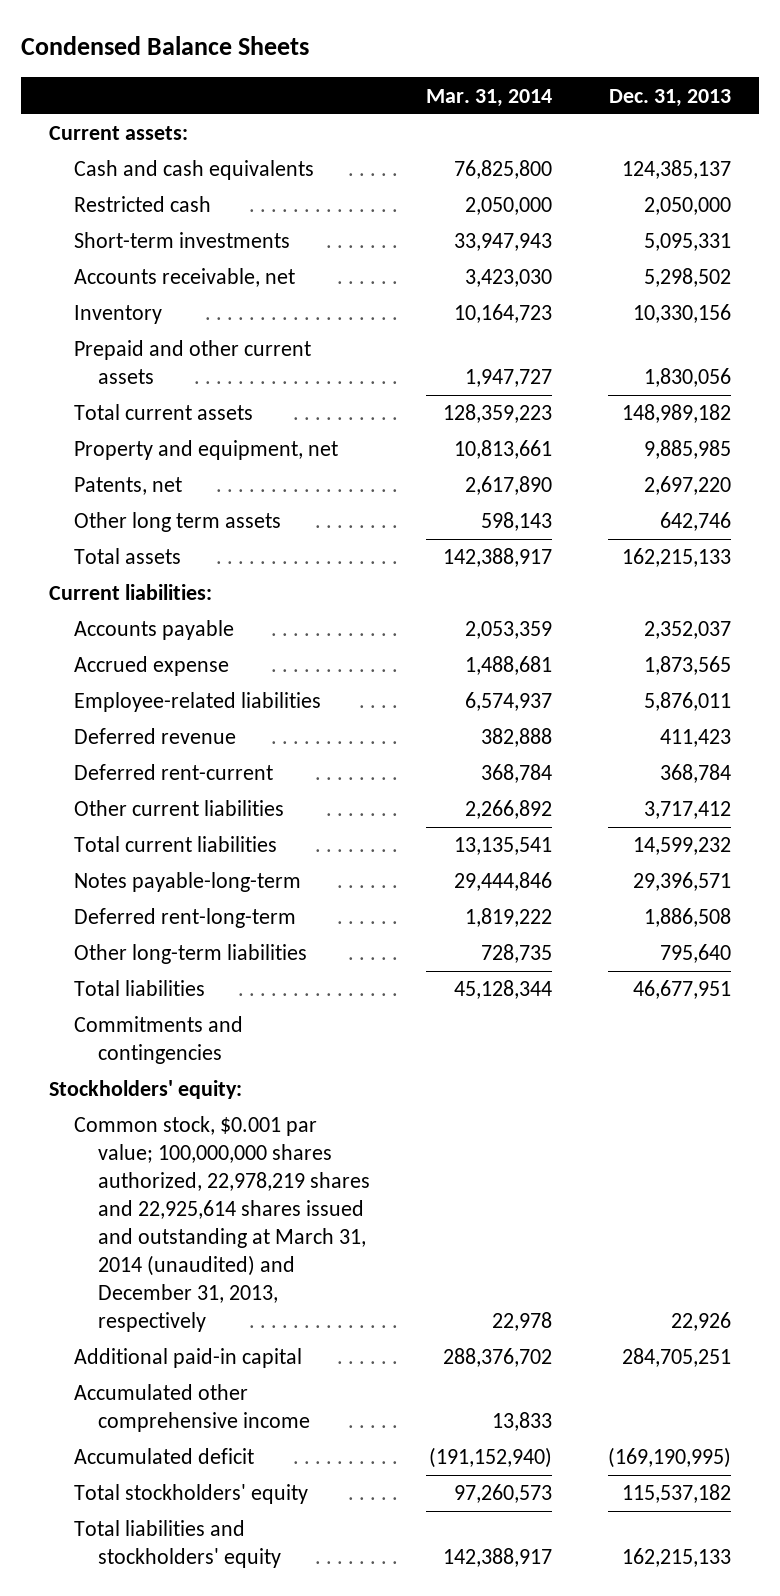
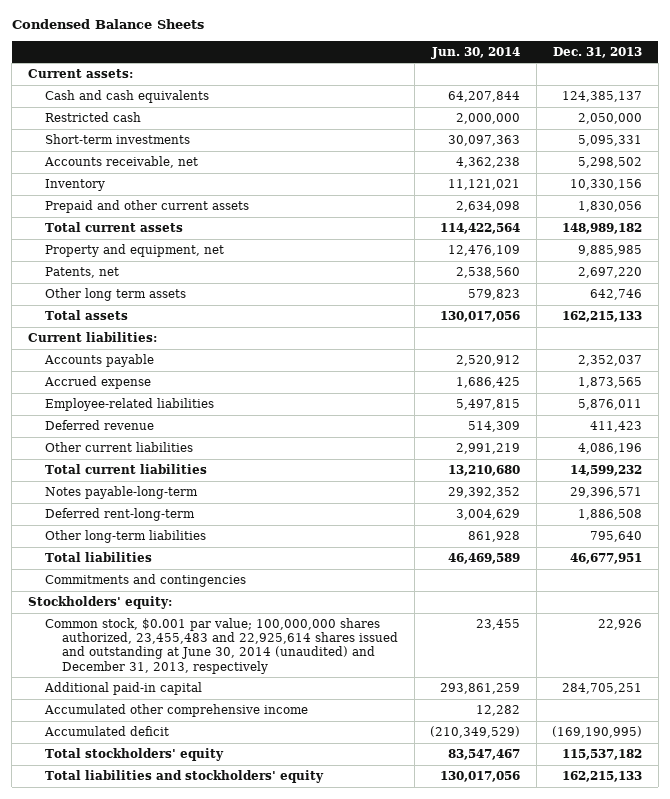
- | Mar. 31, 2014 | Dec. 31, 2013
+ | Jun. 30, 2014 | Dec. 31, 2013
- Deferred rent-current | 368,784 | 368,784
- Other current liabilities | 2,266,892 | 3,717,412
+ Other current liabilities | 2,991,219 | 4,086,196
- Common stock, $0.001 par value; 100,000,000 shares authorized, 22,978,219 shares and 22,925,614 shares issued and outstanding at March 31, 2014 (unaudited) and December 31, 2013, respectively | 22,978 | 22,926
+ Common stock, $0.001 par value; 100,000,000 shares authorized, 23,455,483 and 22,925,614 shares issued and outstanding at June 30, 2014 (unaudited) and December 31, 2013, respectively | 23,455 | 22,926

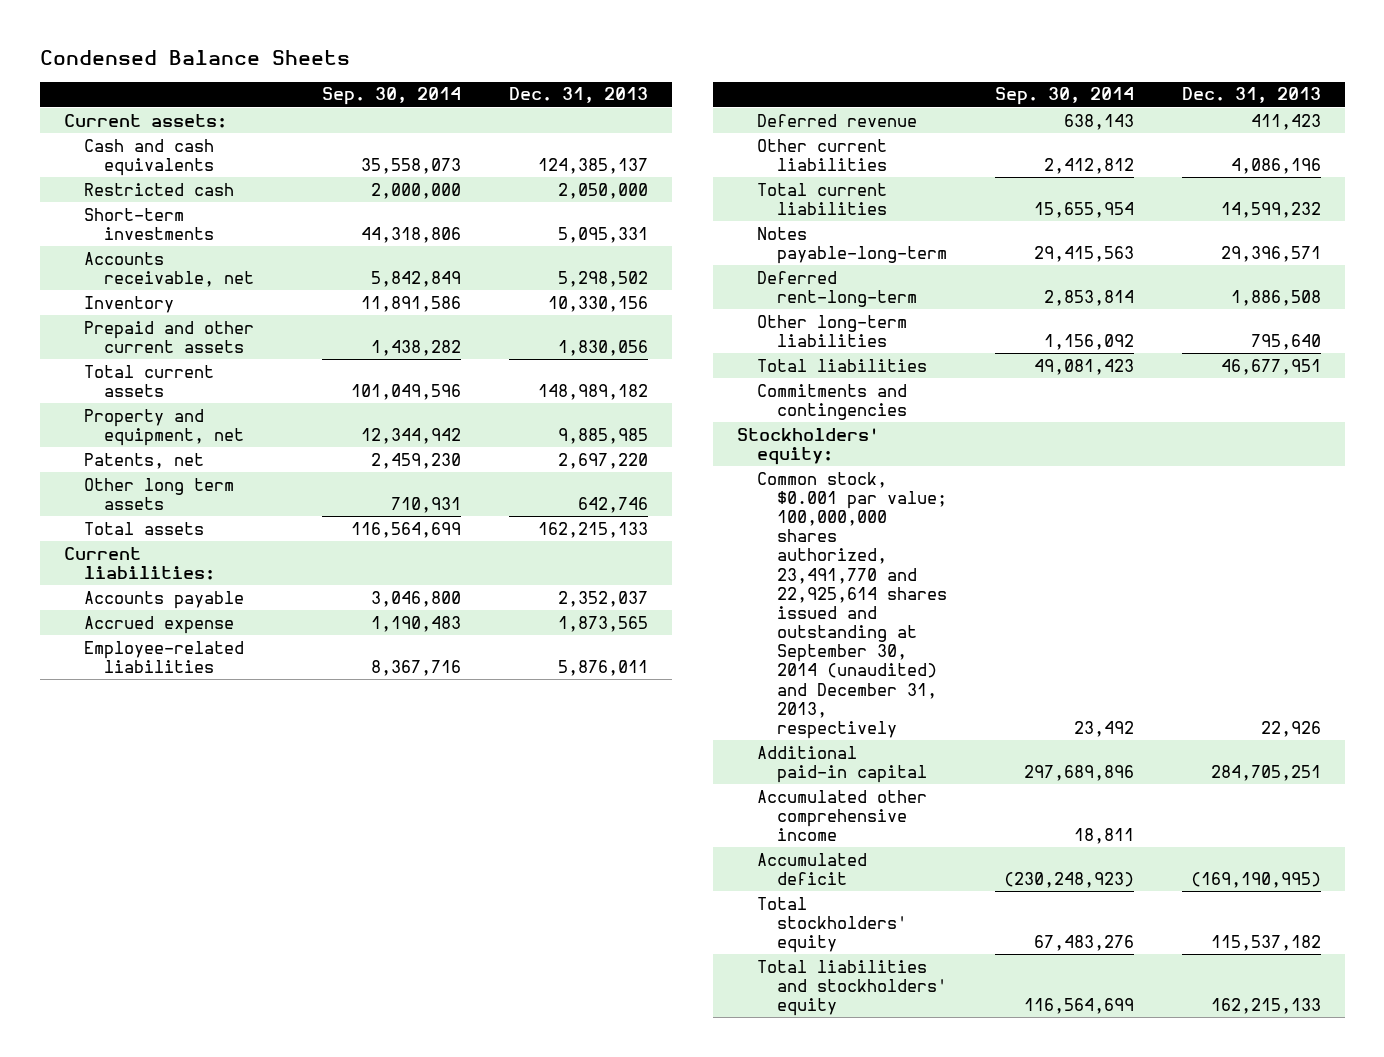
- | Jun. 30, 2014 | Dec. 31, 2013
+ | Sep. 30, 2014 | Dec. 31, 2013
- Common stock, $0.001 par value; 100,000,000 shares authorized, 23,455,483 and 22,925,614 shares issued and outstanding at June 30, 2014 (unaudited) and December 31, 2013, respectively | 23,455 | 22,926
+ Common stock, $0.001 par value; 100,000,000 shares authorized, 23,491,770 and 22,925,614 shares issued and outstanding at September 30, 2014 (unaudited) and December 31, 2013, respectively | 23,492 | 22,926

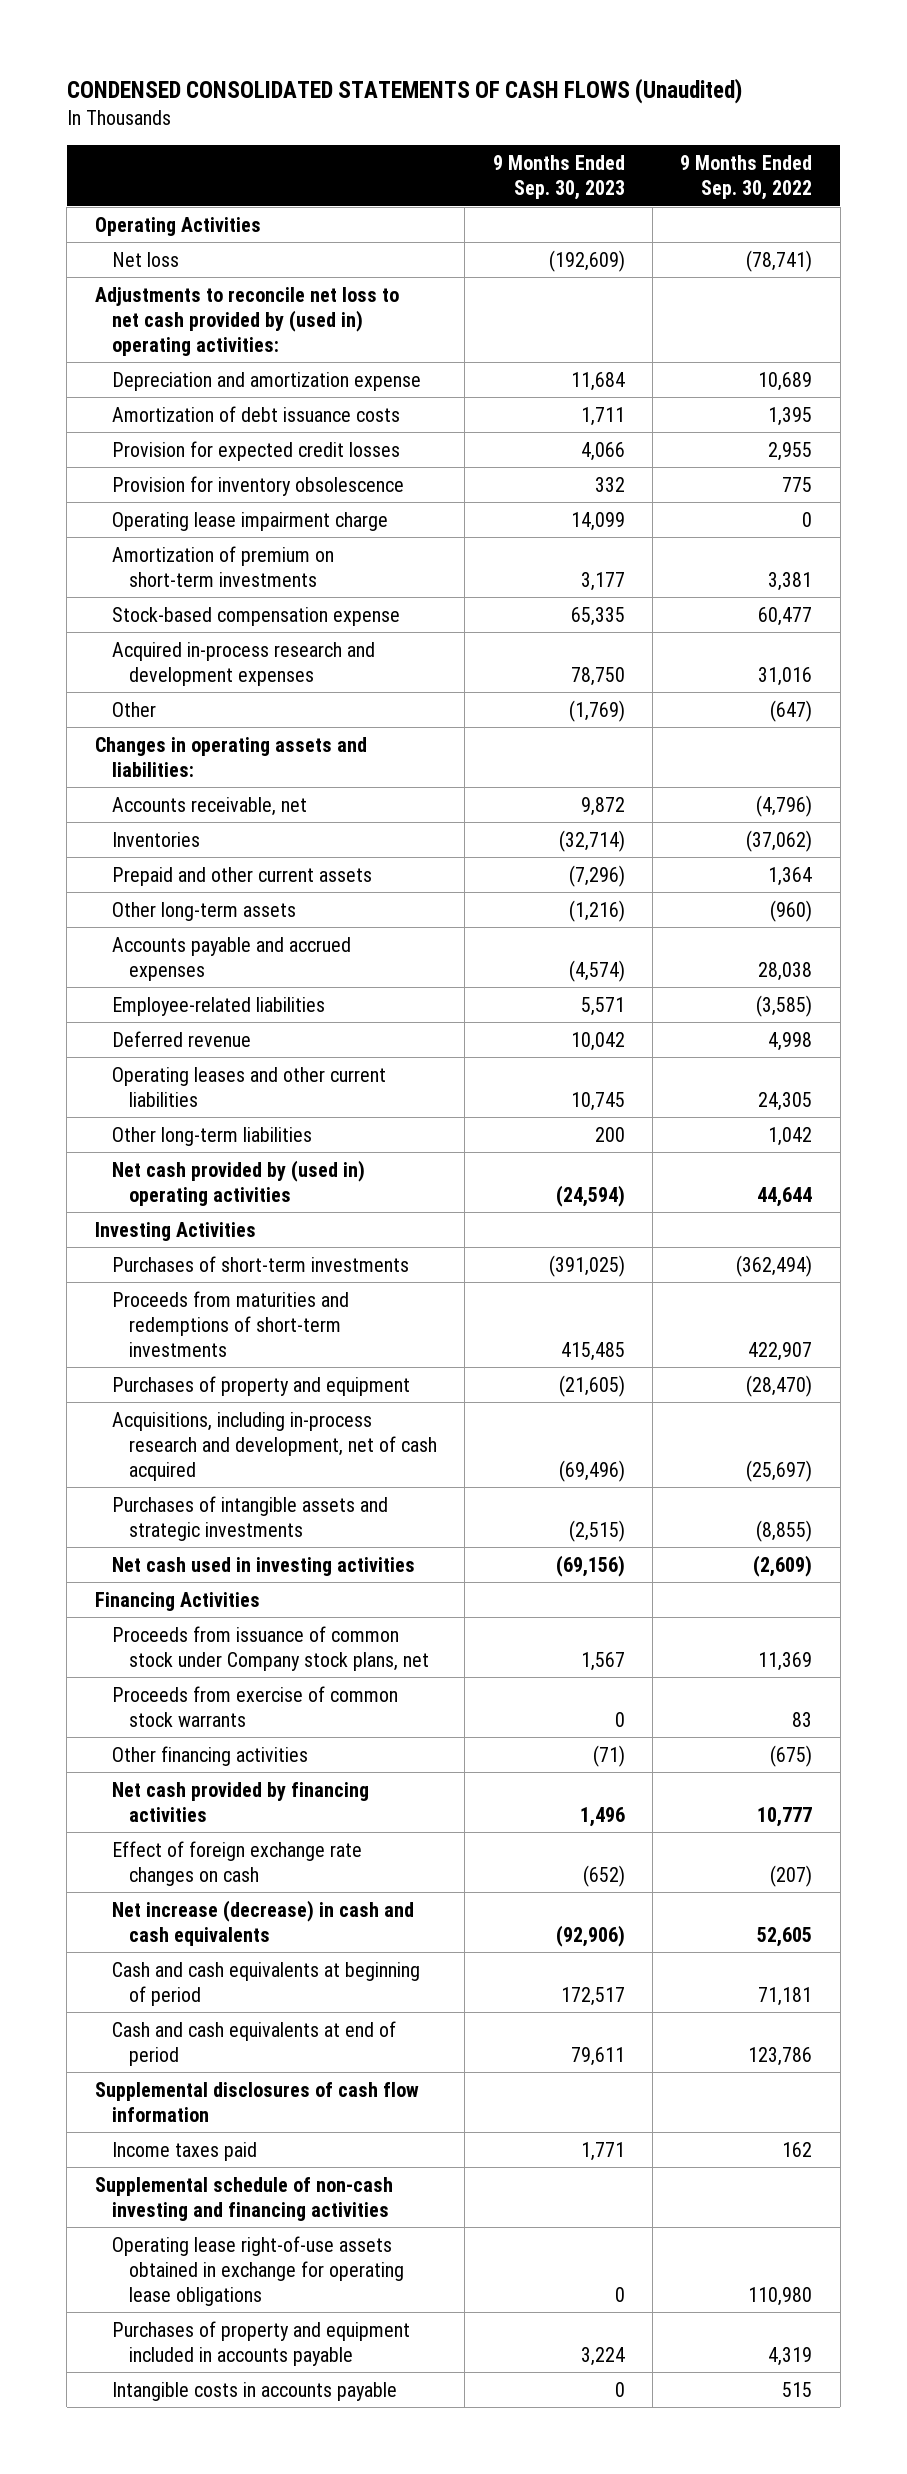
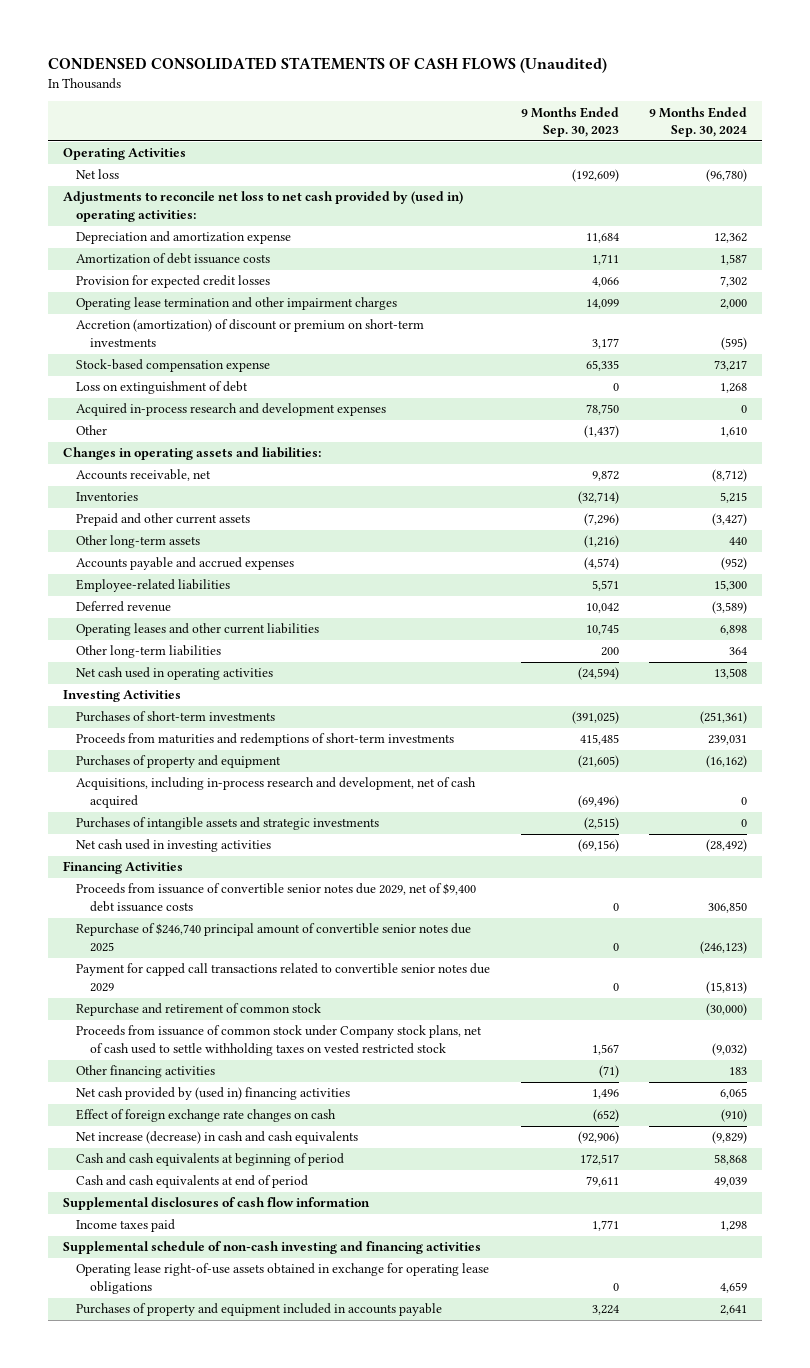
- | 9 Months Ended Sep. 30, 2023 | 9 Months Ended Sep. 30, 2022
+ | 9 Months Ended Sep. 30, 2023 | 9 Months Ended Sep. 30, 2024
- Provision for inventory obsolescence | 332 | 775
- Operating lease impairment charge | 14,099 | 0
- Amortization of premium on short-term investments | 3,177 | 3,381
+ Operating lease termination and other impairment charges | 14,099 | 2,000
+ Accretion (amortization) of discount or premium on short-term investments | 3,177 | (595)
+ Loss on extinguishment of debt | 0 | 1,268
- Other | (1,769) | (647)
+ Other | (1,437) | 1,610
- Net cash provided by (used in) operating activities | (24,594) | 44,644
+ Net cash used in operating activities | (24,594) | 13,508
- Proceeds from issuance of common stock under Company stock plans, net | 1,567 | 11,369
- Proceeds from exercise of common stock warrants | 0 | 83
+ Proceeds from issuance of convertible senior notes due 2029, net of $9,400 debt issuance costs | 0 | 306,850
+ Repurchase of $246,740 principal amount of convertible senior notes due 2025 | 0 | (246,123)
+ Payment for capped call transactions related to convertible senior notes due 2029 | 0 | (15,813)
+ Repurchase and retirement of common stock | | (30,000)
+ Proceeds from issuance of common stock under Company stock plans, net of cash used to settle withholding taxes on vested restricted stock | 1,567 | (9,032)
- Net cash provided by financing activities | 1,496 | 10,777
+ Net cash provided by (used in) financing activities | 1,496 | 6,065
- Intangible costs in accounts payable | 0 | 515

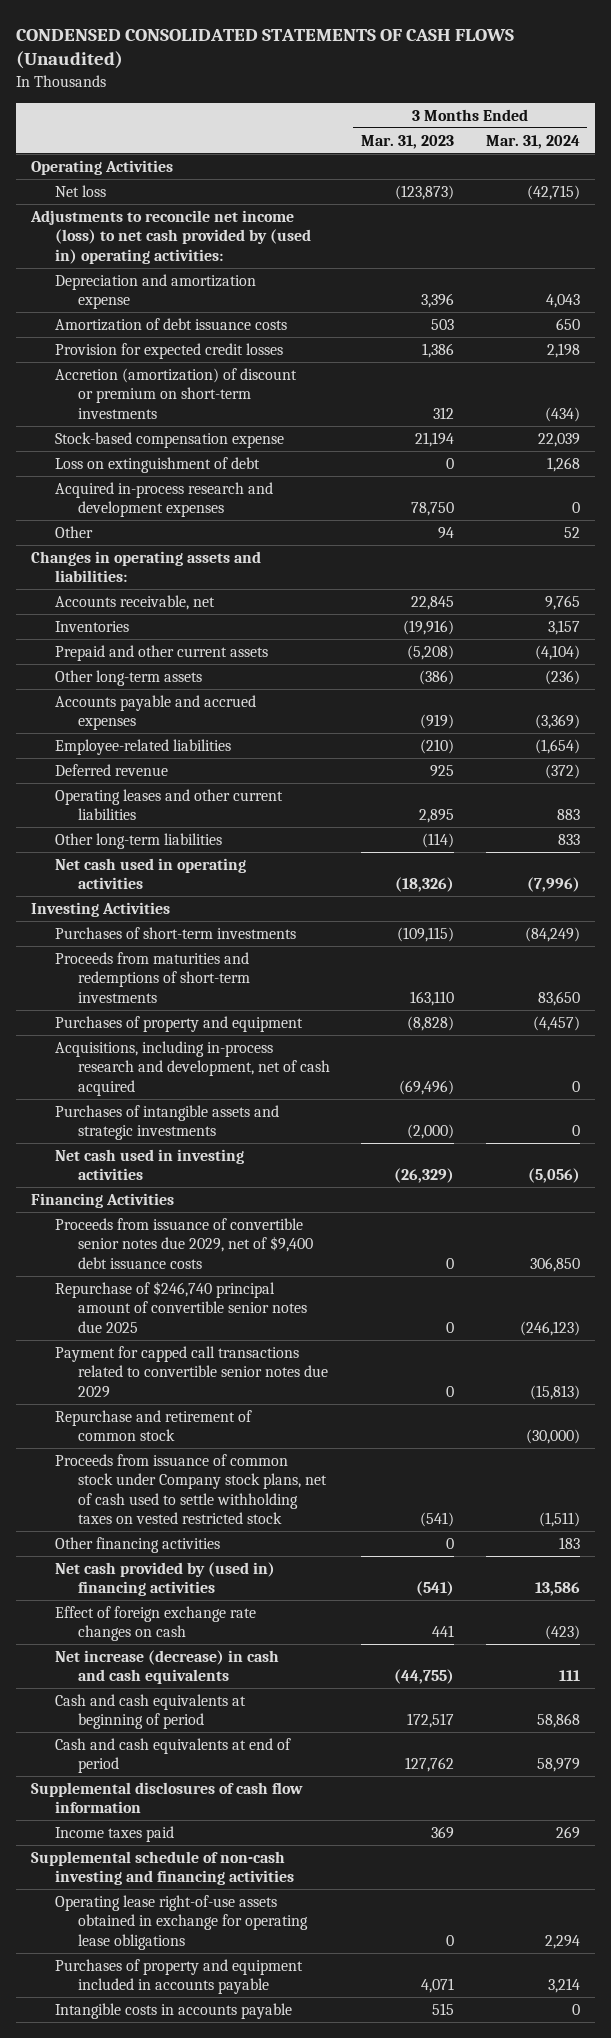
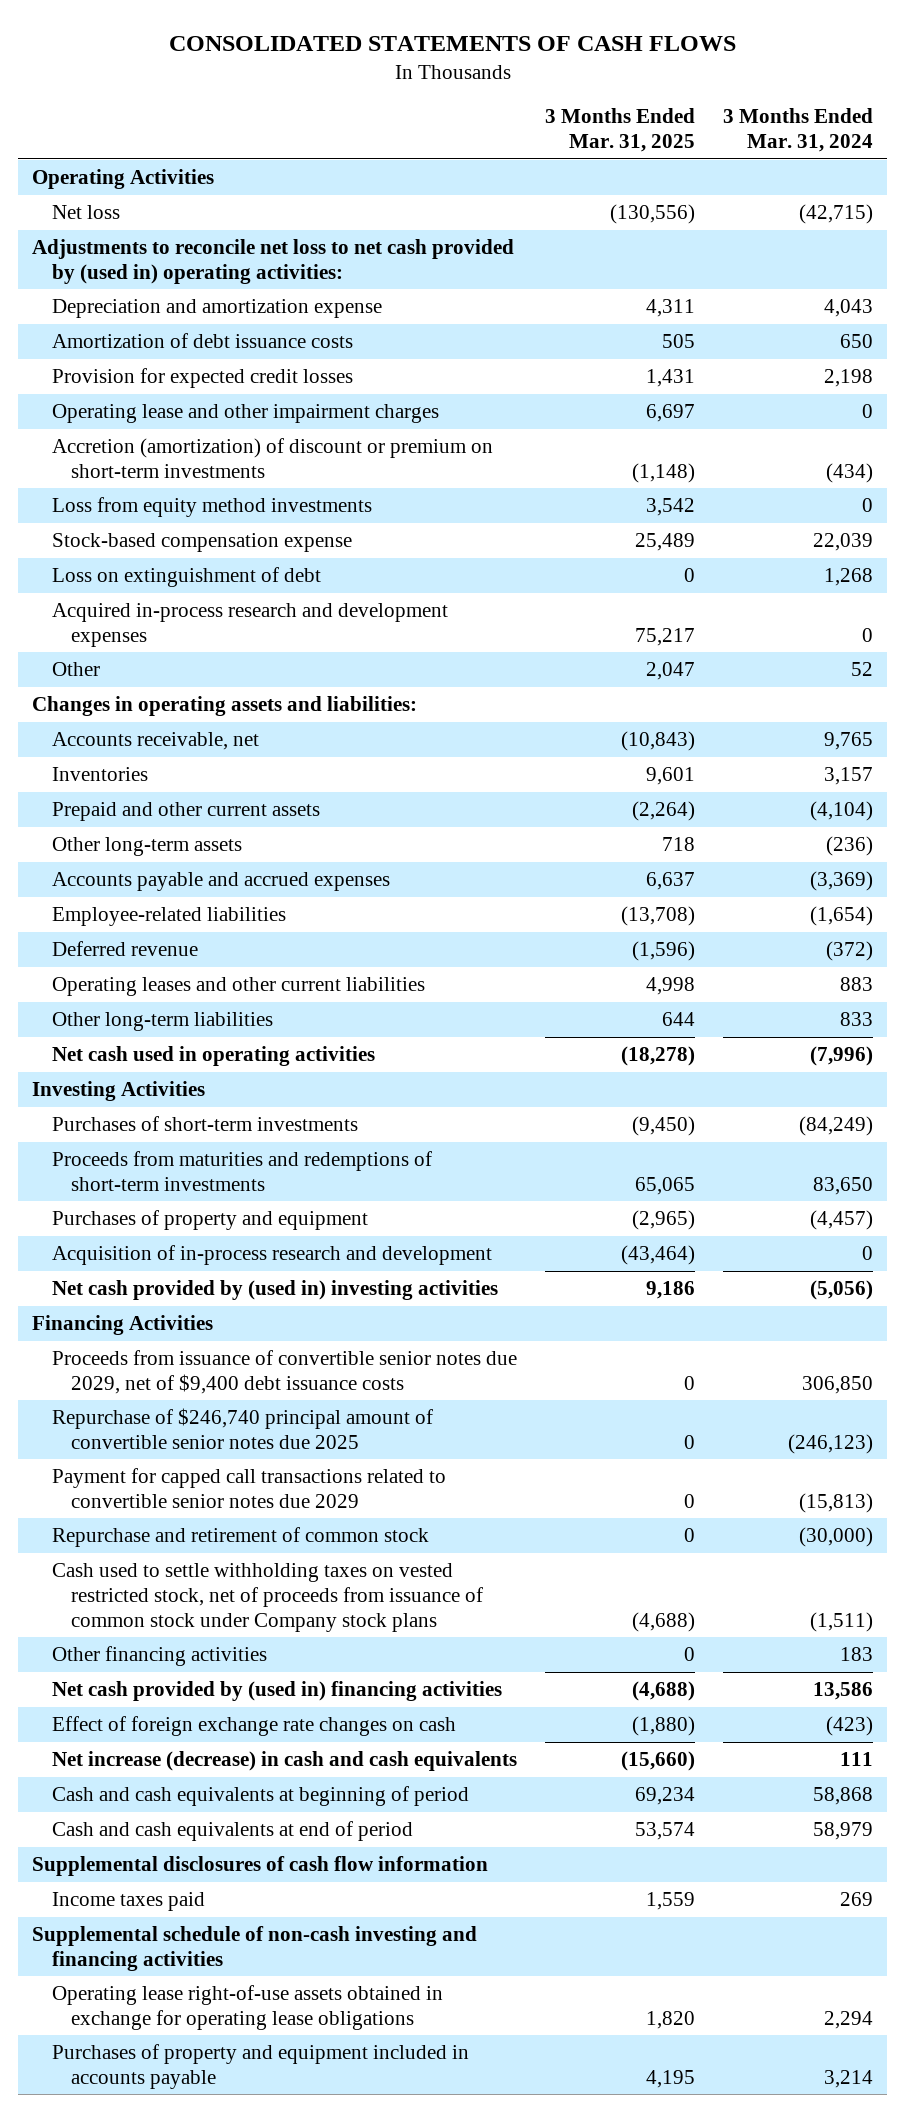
- CONDENSED CONSOLIDATED STATEMENTS OF CASH FLOWS (Unaudited)
+ CONSOLIDATED STATEMENTS OF CASH FLOWS
- | 3 Months Ended Mar. 31, 2023 | 3 Months Ended Mar. 31, 2024
+ | 3 Months Ended Mar. 31, 2025 | 3 Months Ended Mar. 31, 2024
- Adjustments to reconcile net income (loss) to net cash provided by (used in) operating activities:
+ Adjustments to reconcile net loss to net cash provided by (used in) operating activities:
+ Operating lease and other impairment charges | 6,697 | 0
+ Loss from equity method investments | 3,542 | 0
- Acquisitions, including in-process research and development, net of cash acquired | (69,496) | 0
- Purchases of intangible assets and strategic investments | (2,000) | 0
- Net cash used in investing activities | (26,329) | (5,056)
+ Acquisition of in-process research and development | (43,464) | 0
+ Net cash provided by (used in) investing activities | 9,186 | (5,056)
- Proceeds from issuance of common stock under Company stock plans, net of cash used to settle withholding taxes on vested restricted stock | (541) | (1,511)
+ Cash used to settle withholding taxes on vested restricted stock, net of proceeds from issuance of common stock under Company stock plans | (4,688) | (1,511)
- Intangible costs in accounts payable | 515 | 0

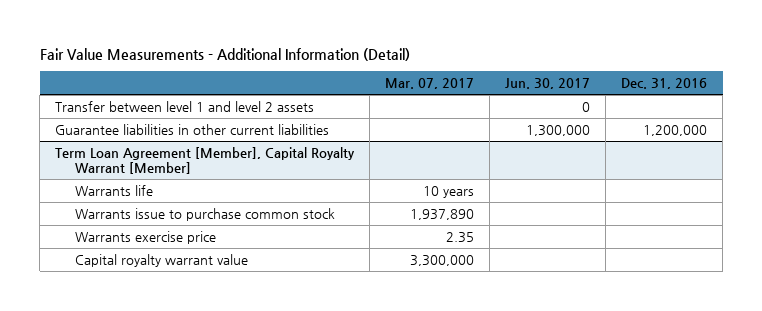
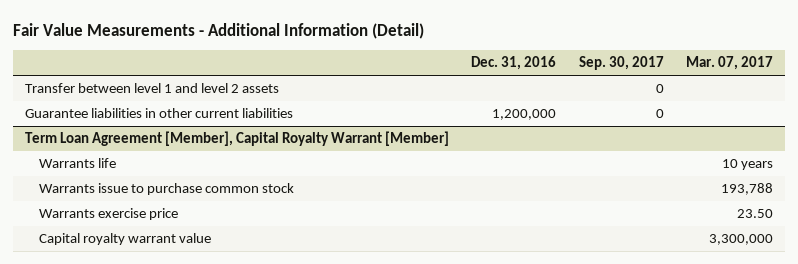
- | Mar. 07, 2017 | Jun. 30, 2017 | Dec. 31, 2016
+ | Dec. 31, 2016 | Sep. 30, 2017 | Mar. 07, 2017
@ Term Loan Agreement [Member], Capital Royalty Warrant [Member]
- Warrants issue to purchase common stock | 1,937,890 | |
- Warrants exercise price | 2.35 | |
+ Warrants issue to purchase common stock | | | 193,788
+ Warrants exercise price | | | 23.50

